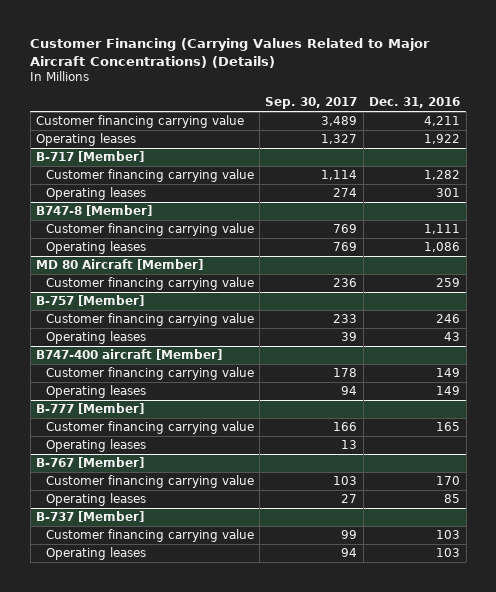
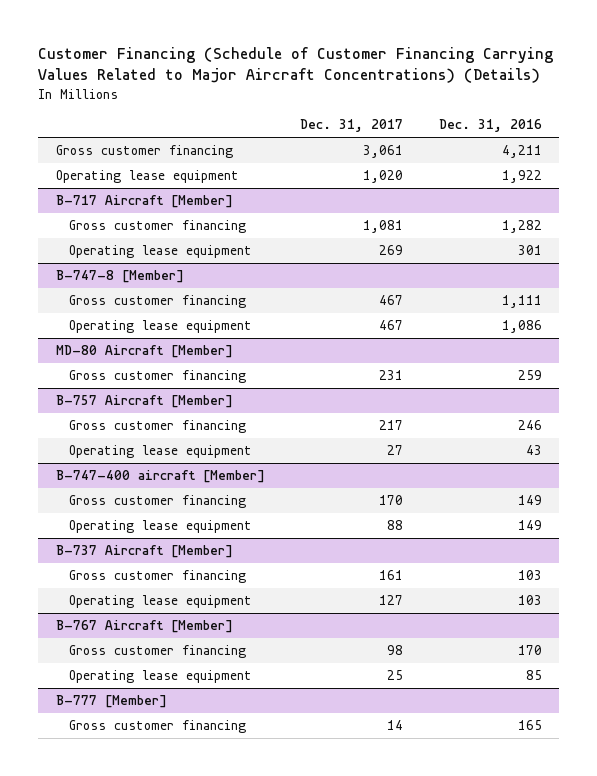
- Customer Financing (Carrying Values Related to Major Aircraft Concentrations) (Details)
+ Customer Financing (Schedule of Customer Financing Carrying Values Related to Major Aircraft Concentrations) (Details)
- | Sep. 30, 2017 | Dec. 31, 2016
+ | Dec. 31, 2017 | Dec. 31, 2016
- Customer financing carrying value | 3,489 | 4,211
- Operating leases | 1,327 | 1,922
- B-717 [Member]
- Customer financing carrying value | 1,114 | 1,282
- Operating leases | 274 | 301
- B747-8 [Member]
- Customer financing carrying value | 769 | 1,111
- Operating leases | 769 | 1,086
- MD 80 Aircraft [Member]
- Customer financing carrying value | 236 | 259
- B-757 [Member]
- Customer financing carrying value | 233 | 246
- Operating leases | 39 | 43
- B747-400 aircraft [Member]
- Customer financing carrying value | 178 | 149
- Operating leases | 94 | 149
+ Gross customer financing | 3,061 | 4,211
+ Operating lease equipment | 1,020 | 1,922
+ B-717 Aircraft [Member]
+ Gross customer financing | 1,081 | 1,282
+ Operating lease equipment | 269 | 301
+ B-747-8 [Member]
+ Gross customer financing | 467 | 1,111
+ Operating lease equipment | 467 | 1,086
+ MD-80 Aircraft [Member]
+ Gross customer financing | 231 | 259
+ B-757 Aircraft [Member]
+ Gross customer financing | 217 | 246
+ Operating lease equipment | 27 | 43
+ B-747-400 aircraft [Member]
+ Gross customer financing | 170 | 149
+ Operating lease equipment | 88 | 149
+ B-737 Aircraft [Member]
+ Gross customer financing | 161 | 103
+ Operating lease equipment | 127 | 103
+ B-767 Aircraft [Member]
+ Gross customer financing | 98 | 170
+ Operating lease equipment | 25 | 85
@ B-777 [Member]
- Customer financing carrying value | 166 | 165
- Operating leases | 13 |
- B-767 [Member]
- Customer financing carrying value | 103 | 170
- Operating leases | 27 | 85
- B-737 [Member]
- Customer financing carrying value | 99 | 103
- Operating leases | 94 | 103
@ B-777 [Member]
+ Gross customer financing | 14 | 165

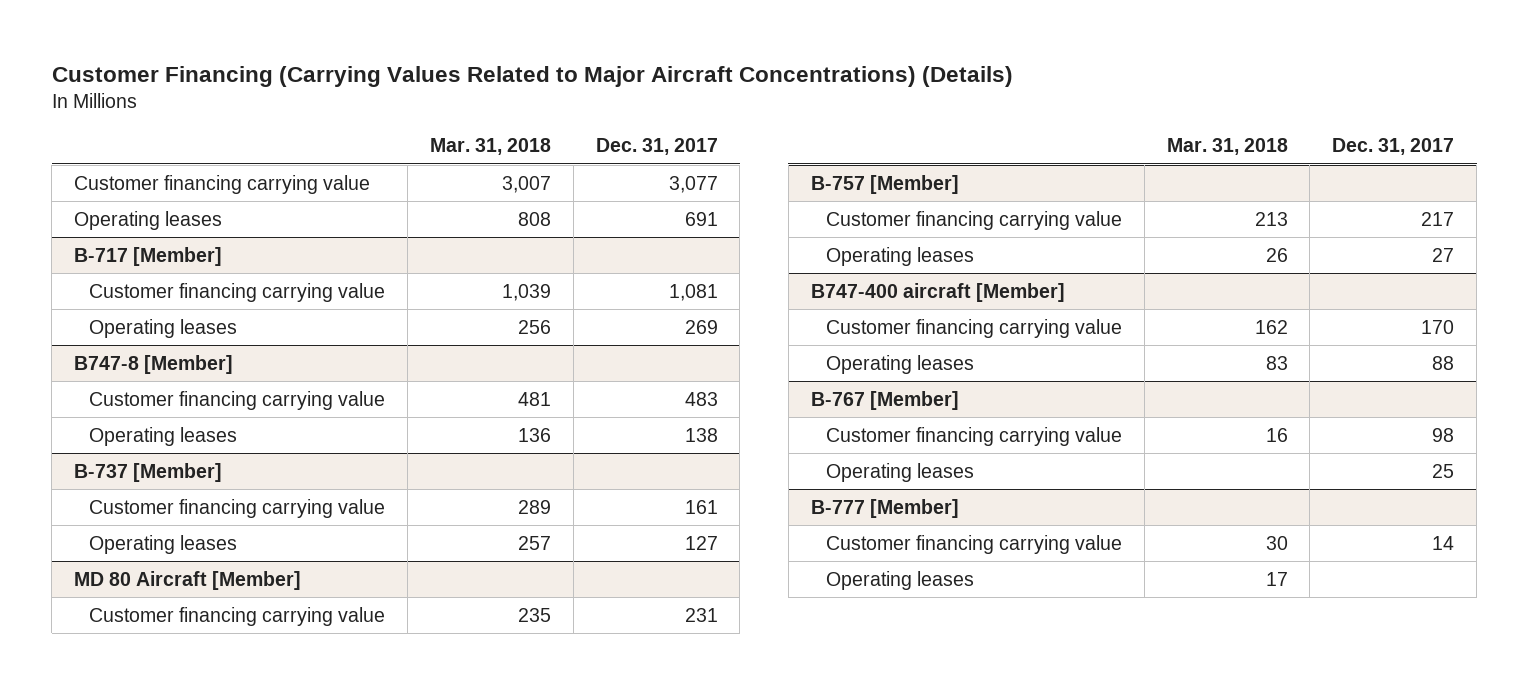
- Customer Financing (Schedule of Customer Financing Carrying Values Related to Major Aircraft Concentrations) (Details)
+ Customer Financing (Carrying Values Related to Major Aircraft Concentrations) (Details)
- | Dec. 31, 2017 | Dec. 31, 2016
+ | Mar. 31, 2018 | Dec. 31, 2017
- Gross customer financing | 3,061 | 4,211
- Operating lease equipment | 1,020 | 1,922
- B-717 Aircraft [Member]
- Gross customer financing | 1,081 | 1,282
- Operating lease equipment | 269 | 301
- B-747-8 [Member]
- Gross customer financing | 467 | 1,111
- Operating lease equipment | 467 | 1,086
- MD-80 Aircraft [Member]
- Gross customer financing | 231 | 259
- B-757 Aircraft [Member]
- Gross customer financing | 217 | 246
- Operating lease equipment | 27 | 43
- B-747-400 aircraft [Member]
- Gross customer financing | 170 | 149
- Operating lease equipment | 88 | 149
- B-737 Aircraft [Member]
- Gross customer financing | 161 | 103
- Operating lease equipment | 127 | 103
- B-767 Aircraft [Member]
- Gross customer financing | 98 | 170
- Operating lease equipment | 25 | 85
+ Customer financing carrying value | 3,007 | 3,077
+ Operating leases | 808 | 691
+ B-717 [Member]
+ Customer financing carrying value | 1,039 | 1,081
+ Operating leases | 256 | 269
+ B747-8 [Member]
+ Customer financing carrying value | 481 | 483
+ Operating leases | 136 | 138
+ B-737 [Member]
+ Customer financing carrying value | 289 | 161
+ Operating leases | 257 | 127
+ MD 80 Aircraft [Member]
+ Customer financing carrying value | 235 | 231
+ B-757 [Member]
+ Customer financing carrying value | 213 | 217
+ Operating leases | 26 | 27
+ B747-400 aircraft [Member]
+ Customer financing carrying value | 162 | 170
+ Operating leases | 83 | 88
+ B-767 [Member]
+ Customer financing carrying value | 16 | 98
+ Operating leases | | 25
@ B-777 [Member]
- Gross customer financing | 14 | 165
+ Customer financing carrying value | 30 | 14
+ Operating leases | 17 |

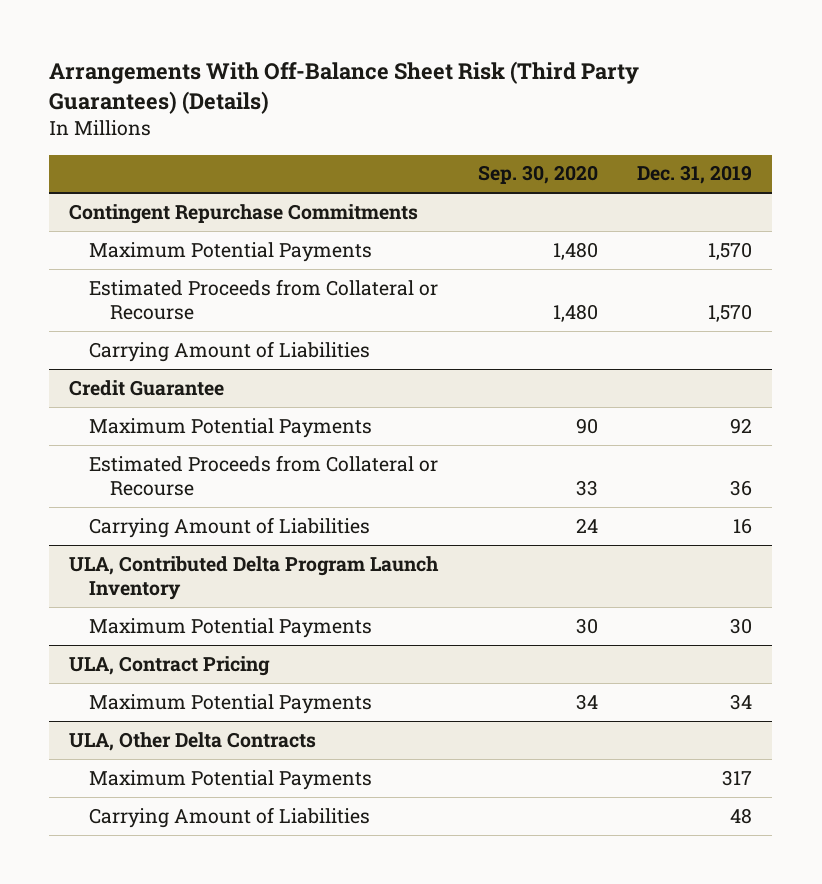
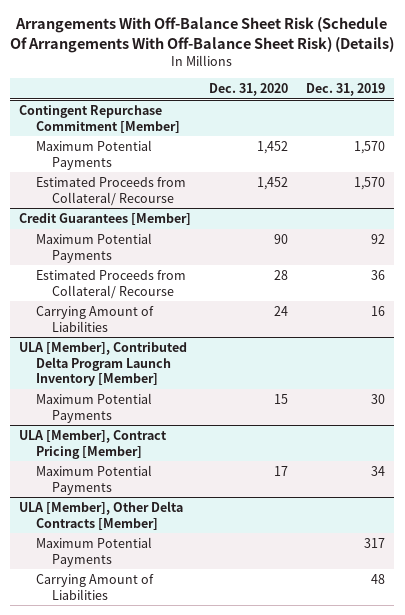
- Arrangements With Off-Balance Sheet Risk (Third Party Guarantees) (Details)
+ Arrangements With Off-Balance Sheet Risk (Schedule Of Arrangements With Off-Balance Sheet Risk) (Details)
- | Sep. 30, 2020 | Dec. 31, 2019
+ | Dec. 31, 2020 | Dec. 31, 2019
- Contingent Repurchase Commitments
+ Contingent Repurchase Commitment [Member]
- Estimated Proceeds from Collateral or Recourse | 1,480 | 1,570
- Carrying Amount of Liabilities
- Credit Guarantee
+ Estimated Proceeds from Collateral/ Recourse | 1,452 | 1,570
+ Credit Guarantees [Member]
- Estimated Proceeds from Collateral or Recourse | 33 | 36
+ Estimated Proceeds from Collateral/ Recourse | 28 | 36
- ULA, Contributed Delta Program Launch Inventory
+ ULA [Member], Contributed Delta Program Launch Inventory [Member]
- ULA, Contract Pricing
+ ULA [Member], Contract Pricing [Member]
- ULA, Other Delta Contracts
+ ULA [Member], Other Delta Contracts [Member]

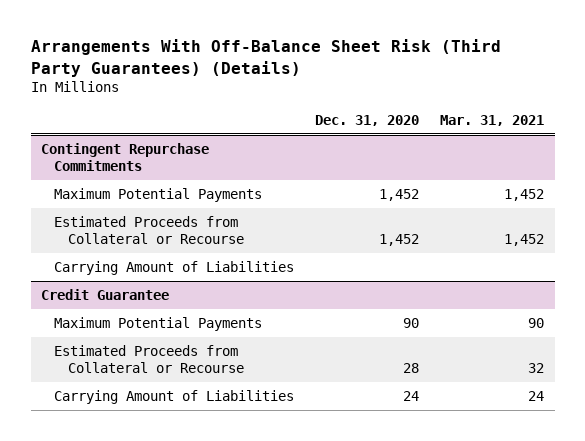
- Arrangements With Off-Balance Sheet Risk (Schedule Of Arrangements With Off-Balance Sheet Risk) (Details)
+ Arrangements With Off-Balance Sheet Risk (Third Party Guarantees) (Details)
- | Dec. 31, 2020 | Dec. 31, 2019
+ | Dec. 31, 2020 | Mar. 31, 2021
- Contingent Repurchase Commitment [Member]
+ Contingent Repurchase Commitments
- Estimated Proceeds from Collateral/ Recourse | 1,452 | 1,570
- Credit Guarantees [Member]
+ Estimated Proceeds from Collateral or Recourse | 1,452 | 1,452
+ Carrying Amount of Liabilities
+ Credit Guarantee
- Estimated Proceeds from Collateral/ Recourse | 28 | 36
+ Estimated Proceeds from Collateral or Recourse | 28 | 32
- ULA [Member], Contributed Delta Program Launch Inventory [Member]
- Maximum Potential Payments | 15 | 30
- ULA [Member], Contract Pricing [Member]
- Maximum Potential Payments | 17 | 34
- ULA [Member], Other Delta Contracts [Member]
- Maximum Potential Payments | | 317
- Carrying Amount of Liabilities | | 48

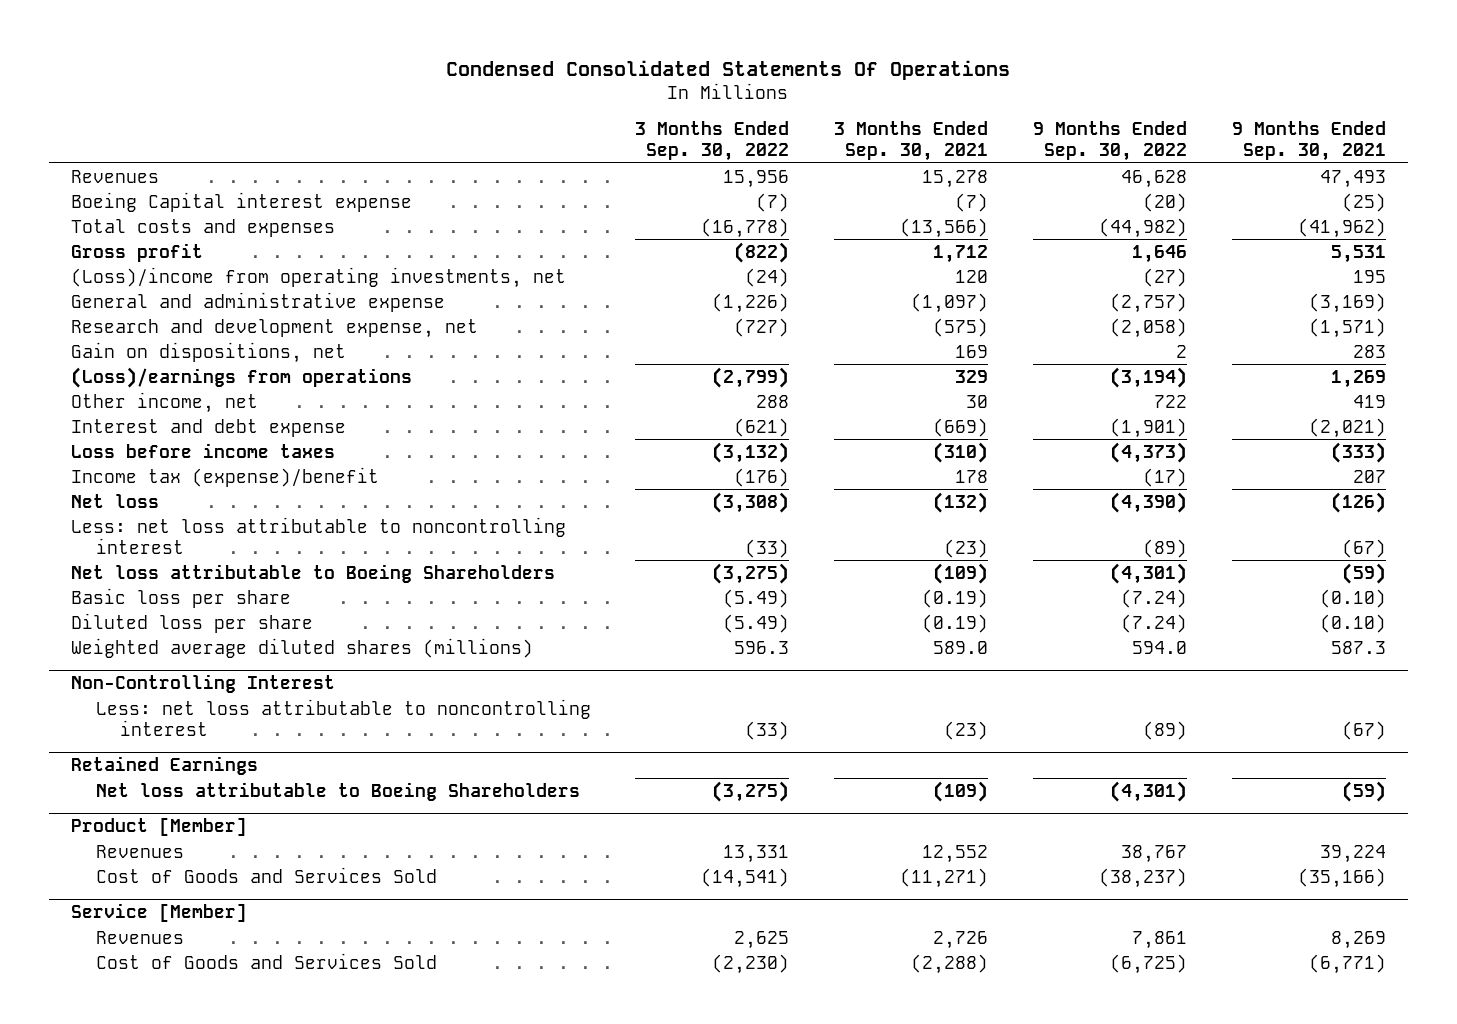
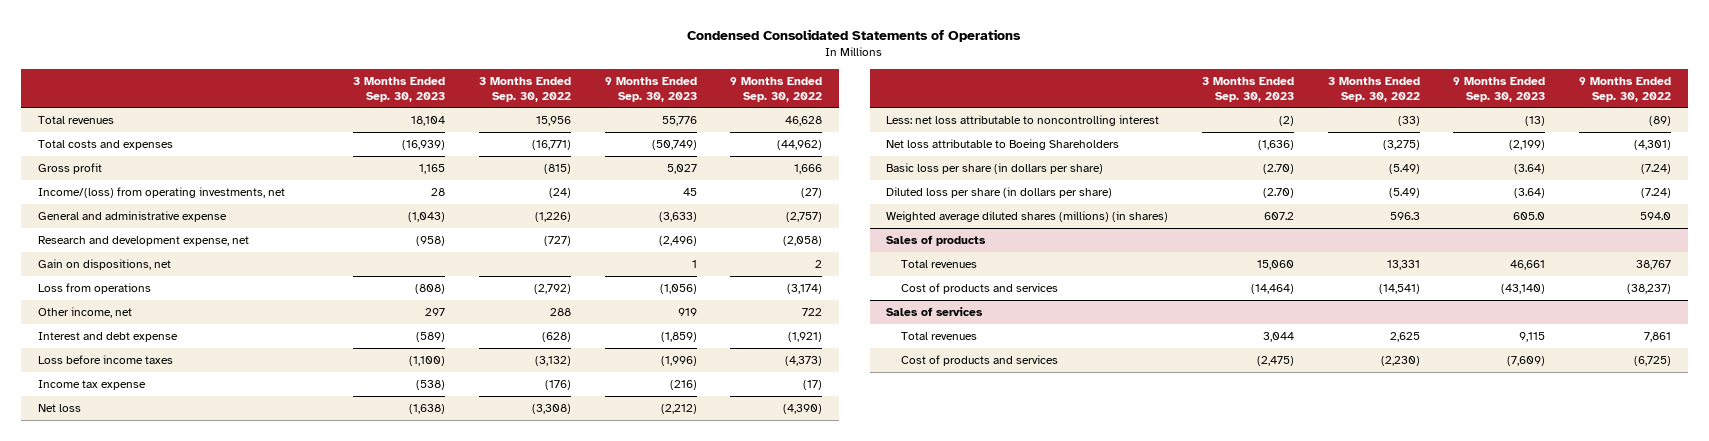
- Condensed Consolidated Statements Of Operations
+ Condensed Consolidated Statements of Operations
- | 3 Months Ended Sep. 30, 2022 | 3 Months Ended Sep. 30, 2021 | 9 Months Ended Sep. 30, 2022 | 9 Months Ended Sep. 30, 2021
+ | 3 Months Ended Sep. 30, 2023 | 3 Months Ended Sep. 30, 2022 | 9 Months Ended Sep. 30, 2023 | 9 Months Ended Sep. 30, 2022
- Revenues | 15,956 | 15,278 | 46,628 | 47,493
- Boeing Capital interest expense | (7) | (7) | (20) | (25)
- Total costs and expenses | (16,778) | (13,566) | (44,982) | (41,962)
- Gross profit | (822) | 1,712 | 1,646 | 5,531
- (Loss)/income from operating investments, net | (24) | 120 | (27) | 195
+ Total revenues | 18,104 | 15,956 | 55,776 | 46,628
+ Total costs and expenses | (16,939) | (16,771) | (50,749) | (44,962)
+ Gross profit | 1,165 | (815) | 5,027 | 1,666
+ Income/(loss) from operating investments, net | 28 | (24) | 45 | (27)
- (Loss)/earnings from operations | (2,799) | 329 | (3,194) | 1,269
+ Loss from operations | (808) | (2,792) | (1,056) | (3,174)
- Interest and debt expense | (621) | (669) | (1,901) | (2,021)
+ Interest and debt expense | (589) | (628) | (1,859) | (1,921)
- Income tax (expense)/benefit | (176) | 178 | (17) | 207
+ Income tax expense | (538) | (176) | (216) | (17)
- Basic loss per share | (5.49) | (0.19) | (7.24) | (0.10)
- Diluted loss per share | (5.49) | (0.19) | (7.24) | (0.10)
- Weighted average diluted shares (millions) | 596.3 | 589.0 | 594.0 | 587.3
- Non-Controlling Interest
- Less: net loss attributable to noncontrolling interest | (33) | (23) | (89) | (67)
- Retained Earnings
- Net loss attributable to Boeing Shareholders | (3,275) | (109) | (4,301) | (59)
- Product [Member]
- Revenues | 13,331 | 12,552 | 38,767 | 39,224
- Cost of Goods and Services Sold | (14,541) | (11,271) | (38,237) | (35,166)
- Service [Member]
- Revenues | 2,625 | 2,726 | 7,861 | 8,269
- Cost of Goods and Services Sold | (2,230) | (2,288) | (6,725) | (6,771)
+ Basic loss per share (in dollars per share) | (2.70) | (5.49) | (3.64) | (7.24)
+ Diluted loss per share (in dollars per share) | (2.70) | (5.49) | (3.64) | (7.24)
+ Weighted average diluted shares (millions) (in shares) | 607.2 | 596.3 | 605.0 | 594.0
+ Sales of products
+ Total revenues | 15,060 | 13,331 | 46,661 | 38,767
+ Cost of products and services | (14,464) | (14,541) | (43,140) | (38,237)
+ Sales of services
+ Total revenues | 3,044 | 2,625 | 9,115 | 7,861
+ Cost of products and services | (2,475) | (2,230) | (7,609) | (6,725)

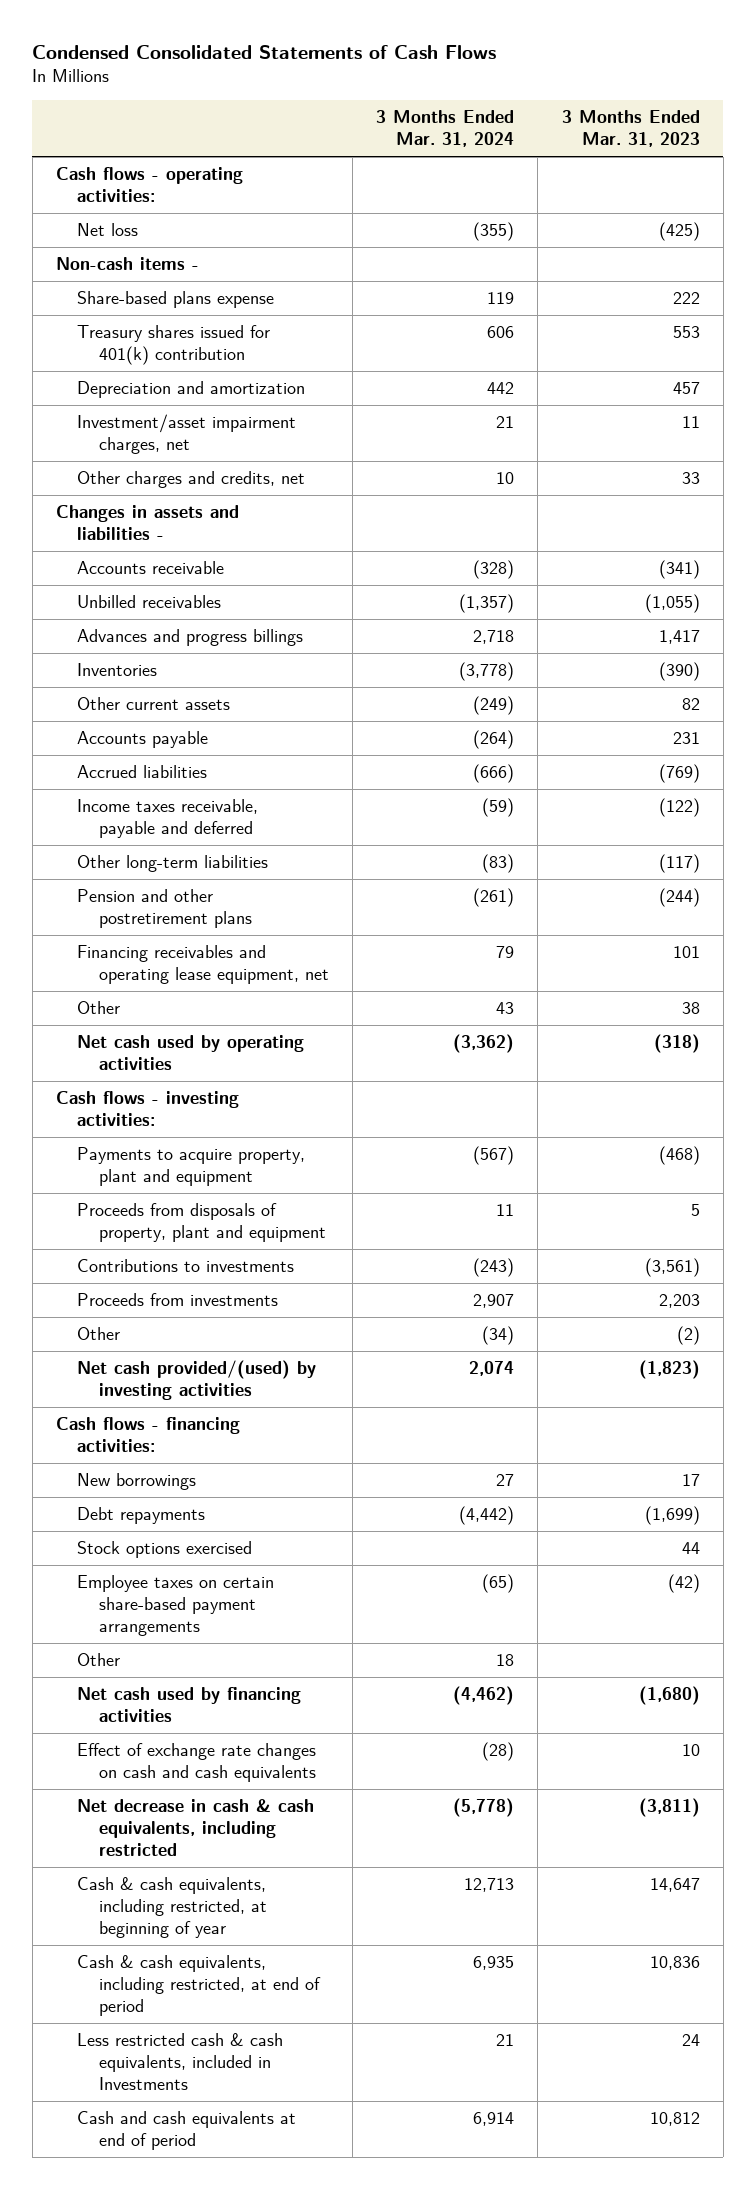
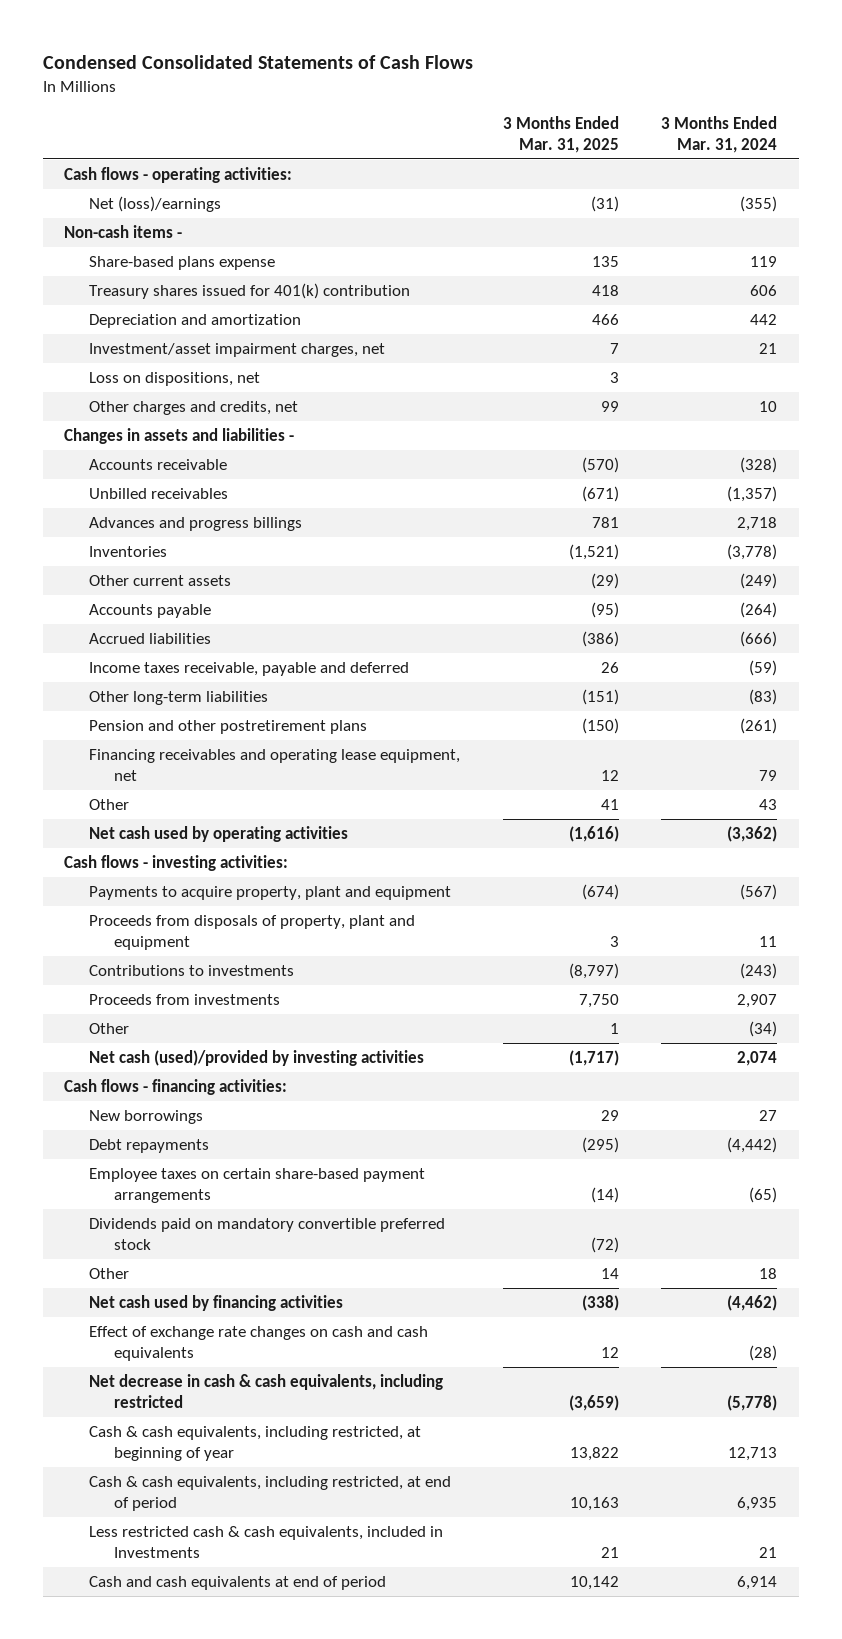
- | 3 Months Ended Mar. 31, 2024 | 3 Months Ended Mar. 31, 2023
+ | 3 Months Ended Mar. 31, 2025 | 3 Months Ended Mar. 31, 2024
- Net loss | (355) | (425)
+ Net (loss)/earnings | (31) | (355)
+ Loss on dispositions, net | 3 |
- Net cash provided/(used) by investing activities | 2,074 | (1,823)
+ Net cash (used)/provided by investing activities | (1,717) | 2,074
- Stock options exercised | | 44
+ Dividends paid on mandatory convertible preferred stock | (72) |

